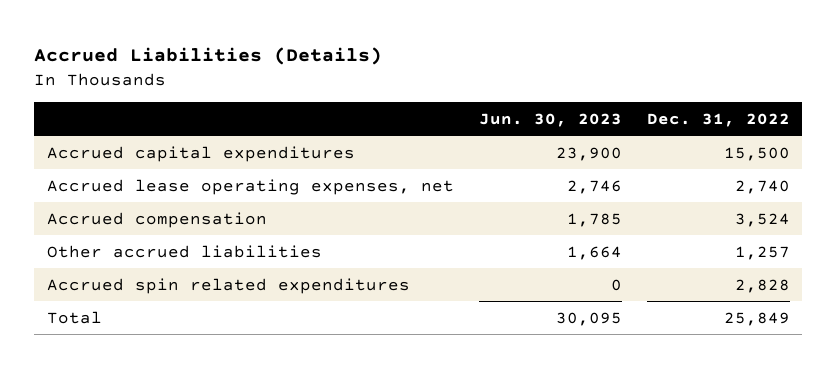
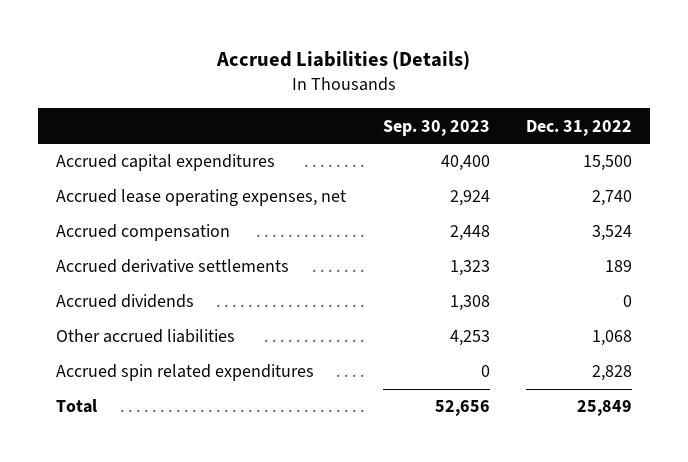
- | Jun. 30, 2023 | Dec. 31, 2022
+ | Sep. 30, 2023 | Dec. 31, 2022
- Other accrued liabilities | 1,664 | 1,257
+ Accrued derivative settlements | 1,323 | 189
+ Accrued dividends | 1,308 | 0
+ Other accrued liabilities | 4,253 | 1,068

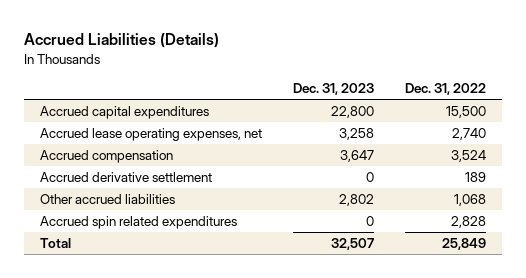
- | Sep. 30, 2023 | Dec. 31, 2022
+ | Dec. 31, 2023 | Dec. 31, 2022
- Accrued derivative settlements | 1,323 | 189
- Accrued dividends | 1,308 | 0
+ Accrued derivative settlement | 0 | 189

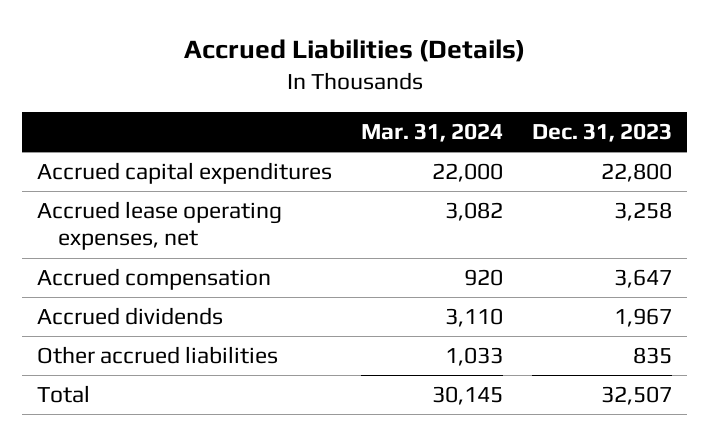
- | Dec. 31, 2023 | Dec. 31, 2022
+ | Mar. 31, 2024 | Dec. 31, 2023
- Accrued derivative settlement | 0 | 189
- Other accrued liabilities | 2,802 | 1,068
- Accrued spin related expenditures | 0 | 2,828
+ Accrued dividends | 3,110 | 1,967
+ Other accrued liabilities | 1,033 | 835

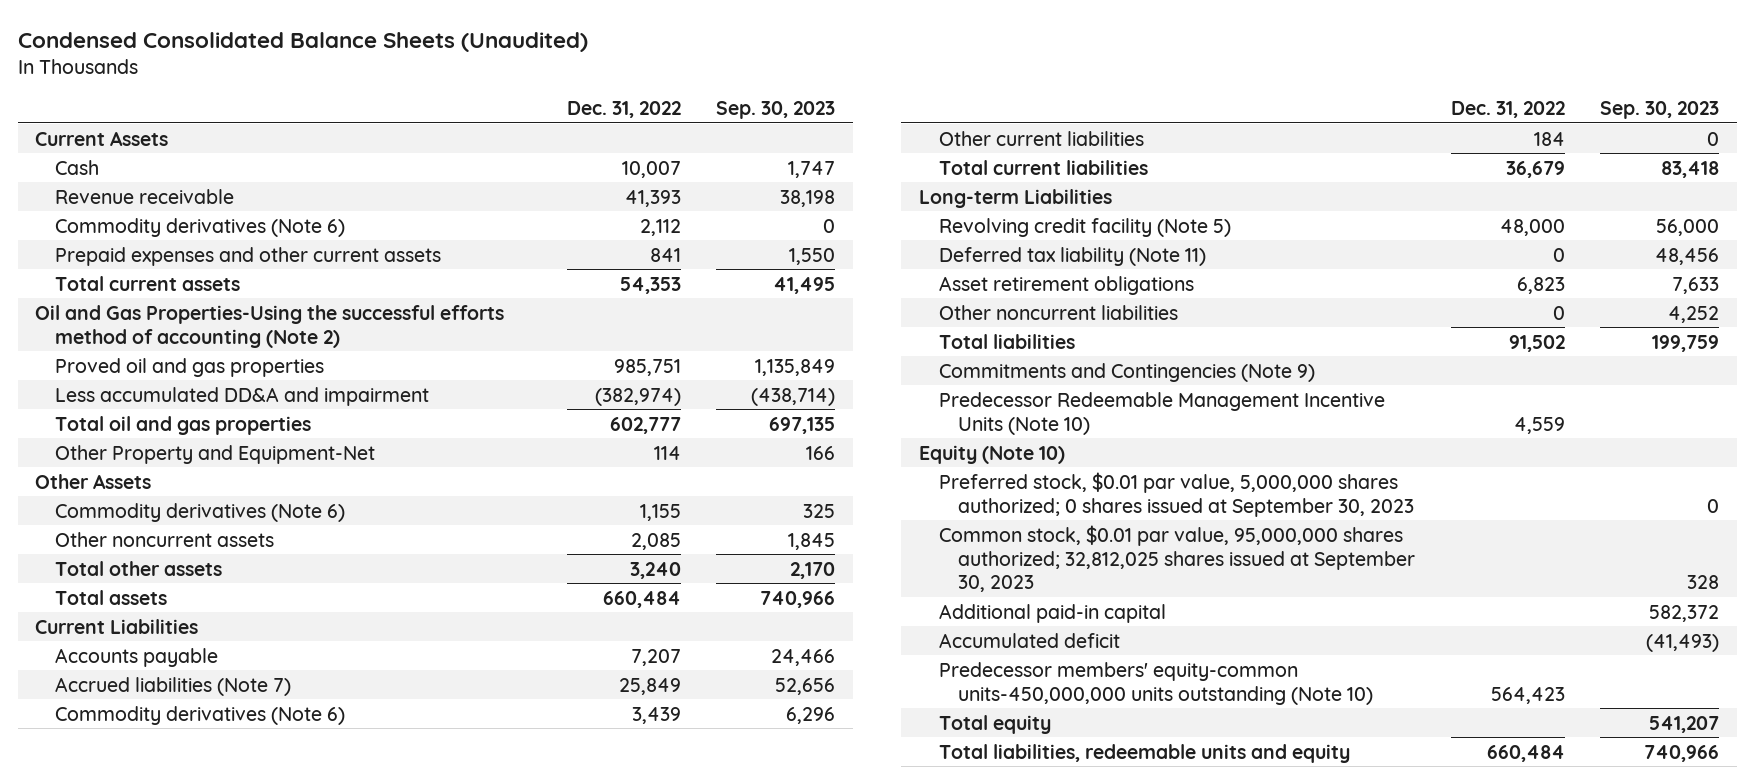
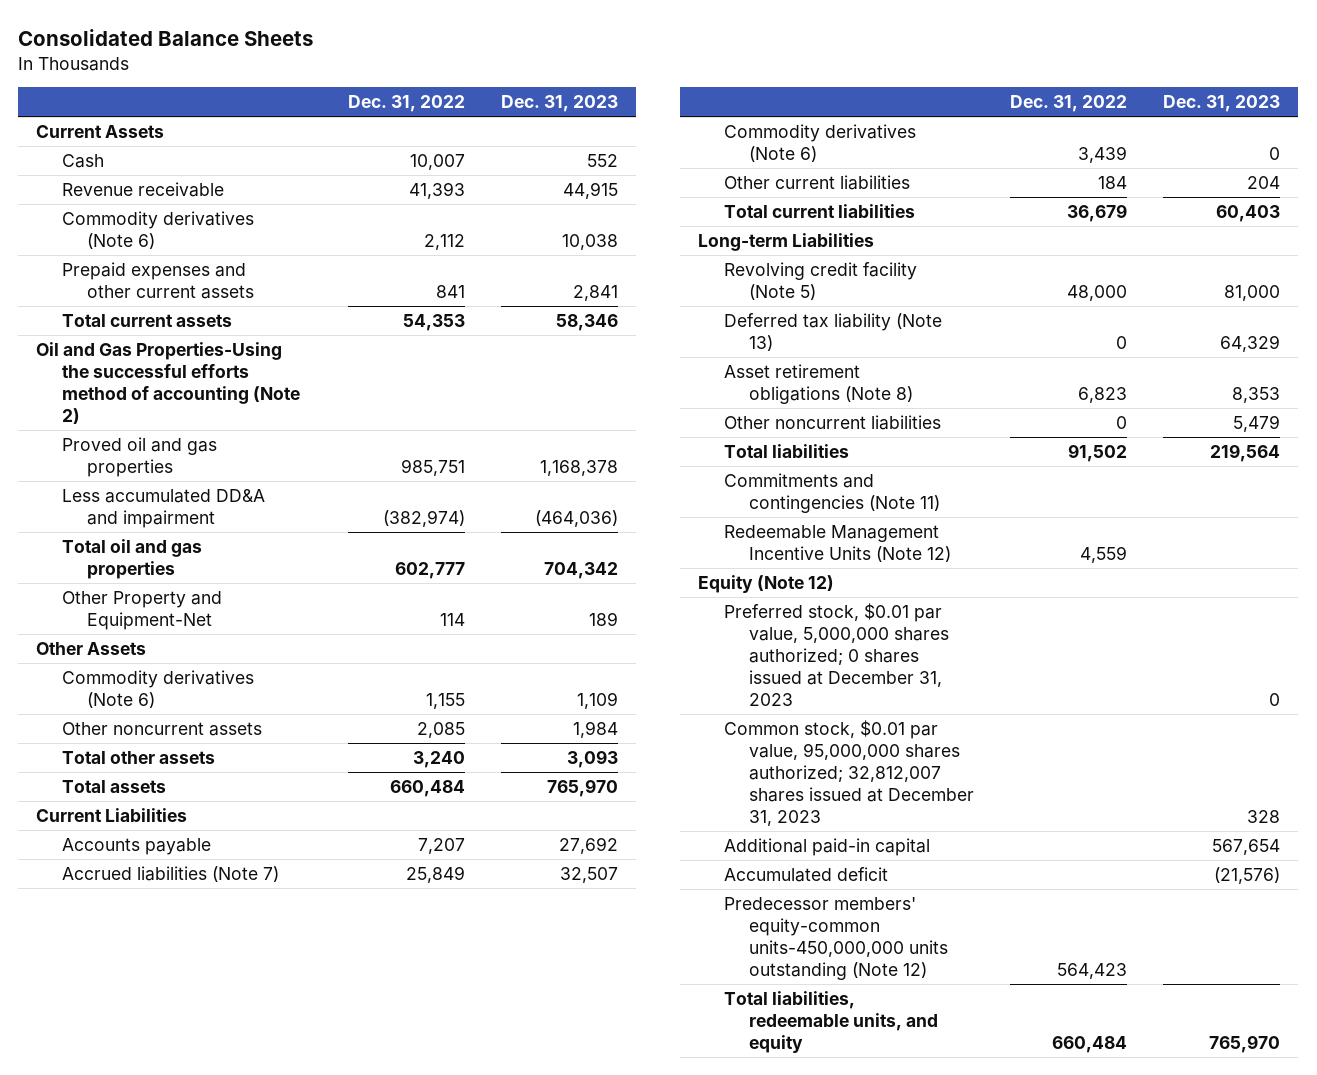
- Condensed Consolidated Balance Sheets (Unaudited)
+ Consolidated Balance Sheets
- | Dec. 31, 2022 | Sep. 30, 2023
+ | Dec. 31, 2022 | Dec. 31, 2023
- Deferred tax liability (Note 11) | 0 | 48,456
- Asset retirement obligations | 6,823 | 7,633
+ Deferred tax liability (Note 13) | 0 | 64,329
+ Asset retirement obligations (Note 8) | 6,823 | 8,353
- Commitments and Contingencies (Note 9)
- Predecessor Redeemable Management Incentive Units (Note 10) | 4,559 |
- Equity (Note 10)
- Preferred stock, $0.01 par value, 5,000,000 shares authorized; 0 shares issued at September 30, 2023 | | 0
- Common stock, $0.01 par value, 95,000,000 shares authorized; 32,812,025 shares issued at September 30, 2023 | | 328
+ Commitments and contingencies (Note 11)
+ Redeemable Management Incentive Units (Note 12) | 4,559 |
+ Equity (Note 12)
+ Preferred stock, $0.01 par value, 5,000,000 shares authorized; 0 shares issued at December 31, 2023 | | 0
+ Common stock, $0.01 par value, 95,000,000 shares authorized; 32,812,007 shares issued at December 31, 2023 | | 328
- Predecessor members' equity-common units-450,000,000 units outstanding (Note 10) | 564,423 |
- Total equity | | 541,207
- Total liabilities, redeemable units and equity | 660,484 | 740,966
+ Predecessor members' equity-common units-450,000,000 units outstanding (Note 12) | 564,423 |
+ Total liabilities, redeemable units, and equity | 660,484 | 765,970

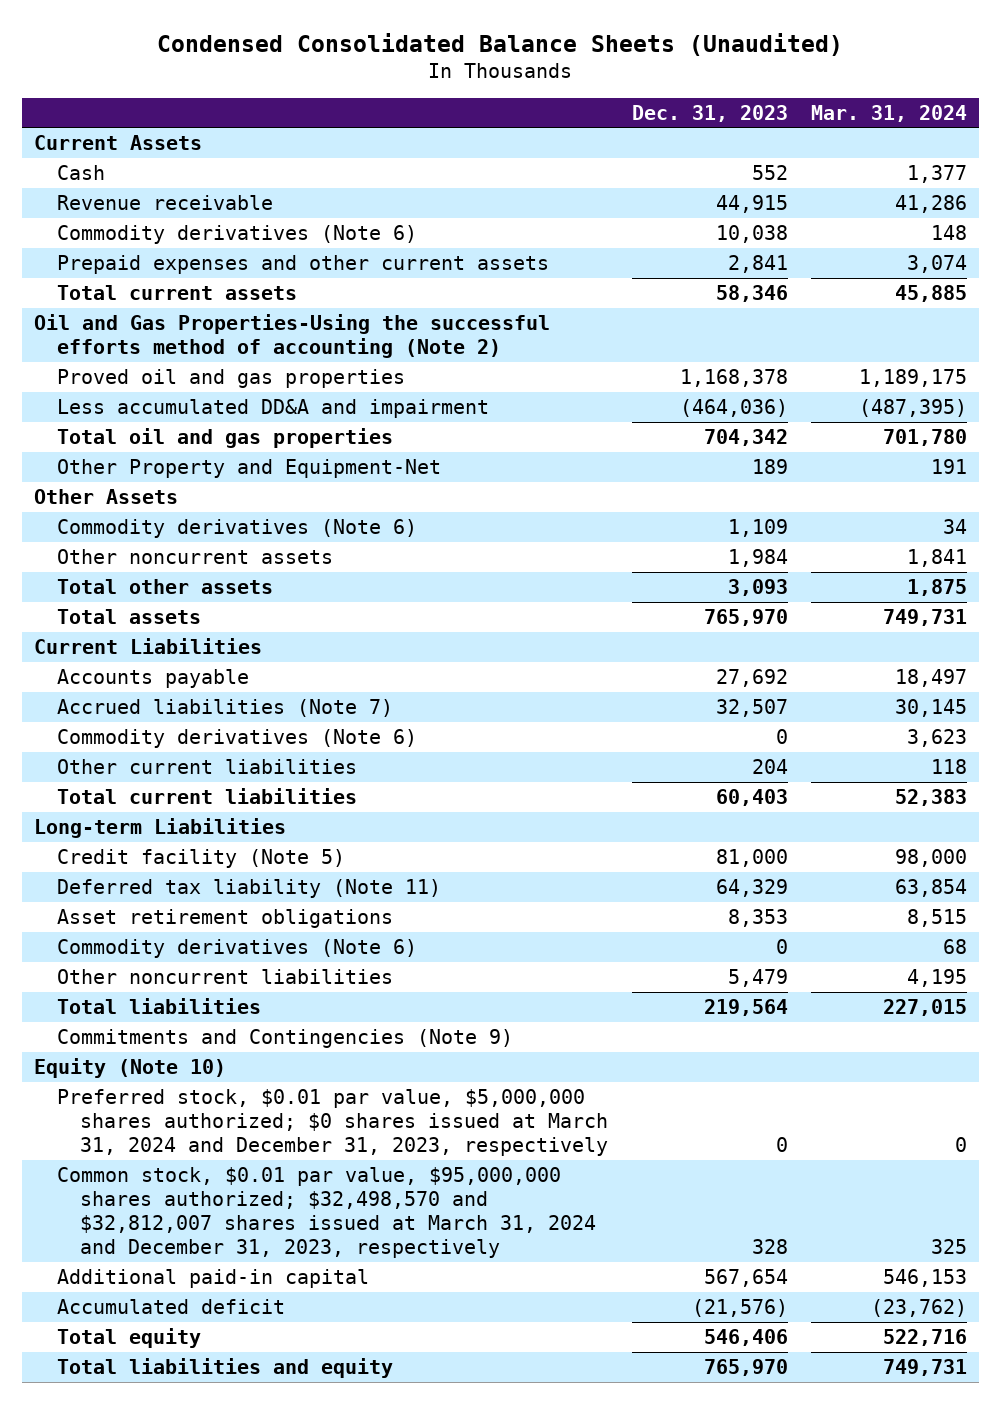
- Consolidated Balance Sheets
+ Condensed Consolidated Balance Sheets (Unaudited)
- | Dec. 31, 2022 | Dec. 31, 2023
+ | Dec. 31, 2023 | Mar. 31, 2024
- Revolving credit facility (Note 5) | 48,000 | 81,000
- Deferred tax liability (Note 13) | 0 | 64,329
- Asset retirement obligations (Note 8) | 6,823 | 8,353
+ Credit facility (Note 5) | 81,000 | 98,000
+ Deferred tax liability (Note 11) | 64,329 | 63,854
+ Asset retirement obligations | 8,353 | 8,515
+ Commodity derivatives (Note 6) | 0 | 68
- Commitments and contingencies (Note 11)
- Redeemable Management Incentive Units (Note 12) | 4,559 |
- Equity (Note 12)
- Preferred stock, $0.01 par value, 5,000,000 shares authorized; 0 shares issued at December 31, 2023 | | 0
- Common stock, $0.01 par value, 95,000,000 shares authorized; 32,812,007 shares issued at December 31, 2023 | | 328
+ Commitments and Contingencies (Note 9)
+ Equity (Note 10)
+ Preferred stock, $0.01 par value, $5,000,000 shares authorized; $0 shares issued at March 31, 2024 and December 31, 2023, respectively | 0 | 0
+ Common stock, $0.01 par value, $95,000,000 shares authorized; $32,498,570 and $32,812,007 shares issued at March 31, 2024 and December 31, 2023, respectively | 328 | 325
- Predecessor members' equity-common units-450,000,000 units outstanding (Note 12) | 564,423 |
- Total liabilities, redeemable units, and equity | 660,484 | 765,970
+ Total equity | 546,406 | 522,716
+ Total liabilities and equity | 765,970 | 749,731

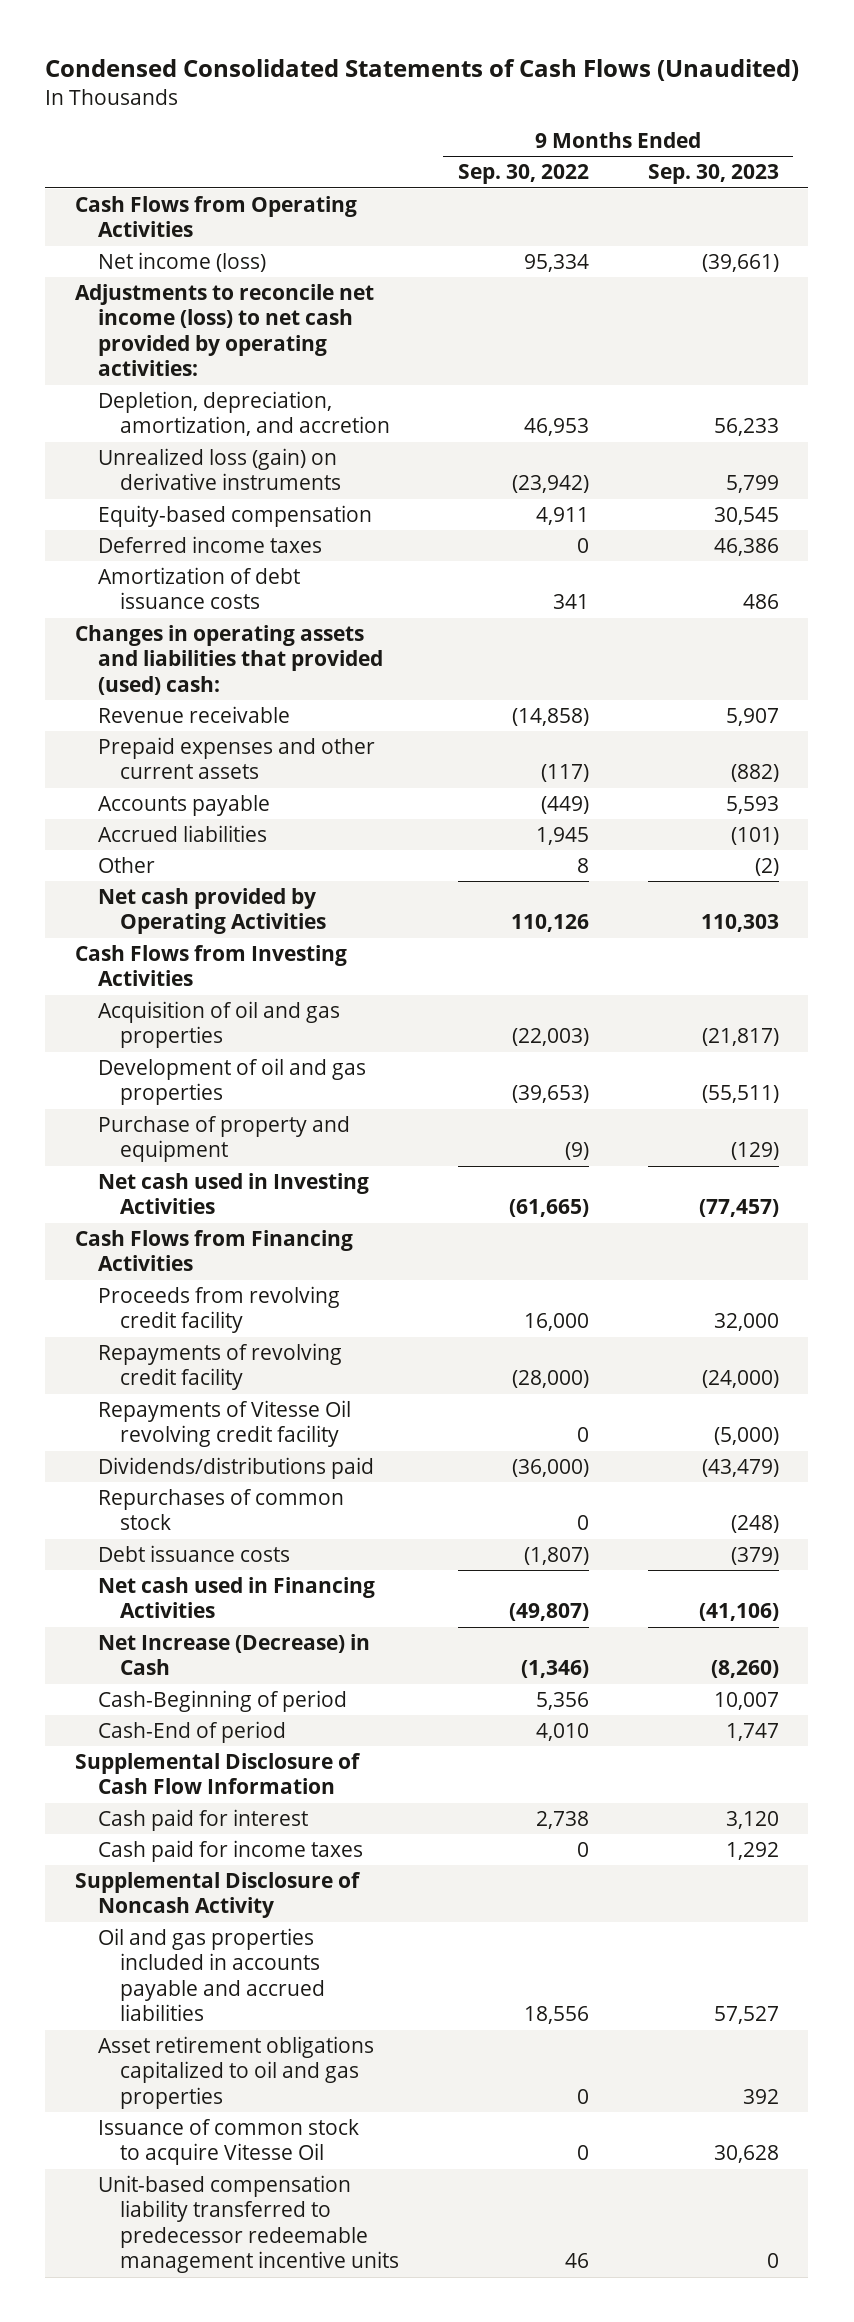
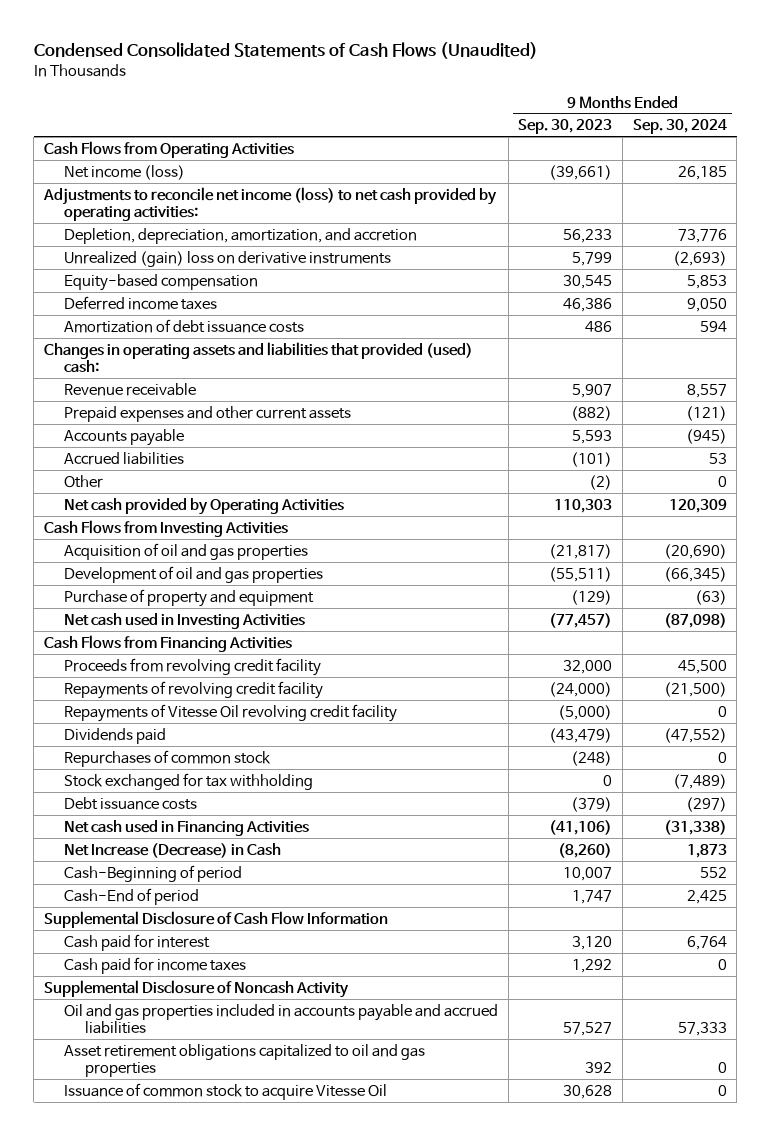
- | 9 Months Ended Sep. 30, 2022 | 9 Months Ended Sep. 30, 2023
+ | 9 Months Ended Sep. 30, 2023 | 9 Months Ended Sep. 30, 2024
- Unrealized loss (gain) on derivative instruments | (23,942) | 5,799
+ Unrealized (gain) loss on derivative instruments | 5,799 | (2,693)
- Dividends/distributions paid | (36,000) | (43,479)
+ Dividends paid | (43,479) | (47,552)
+ Stock exchanged for tax withholding | 0 | (7,489)
- Unit-based compensation liability transferred to predecessor redeemable management incentive units | 46 | 0

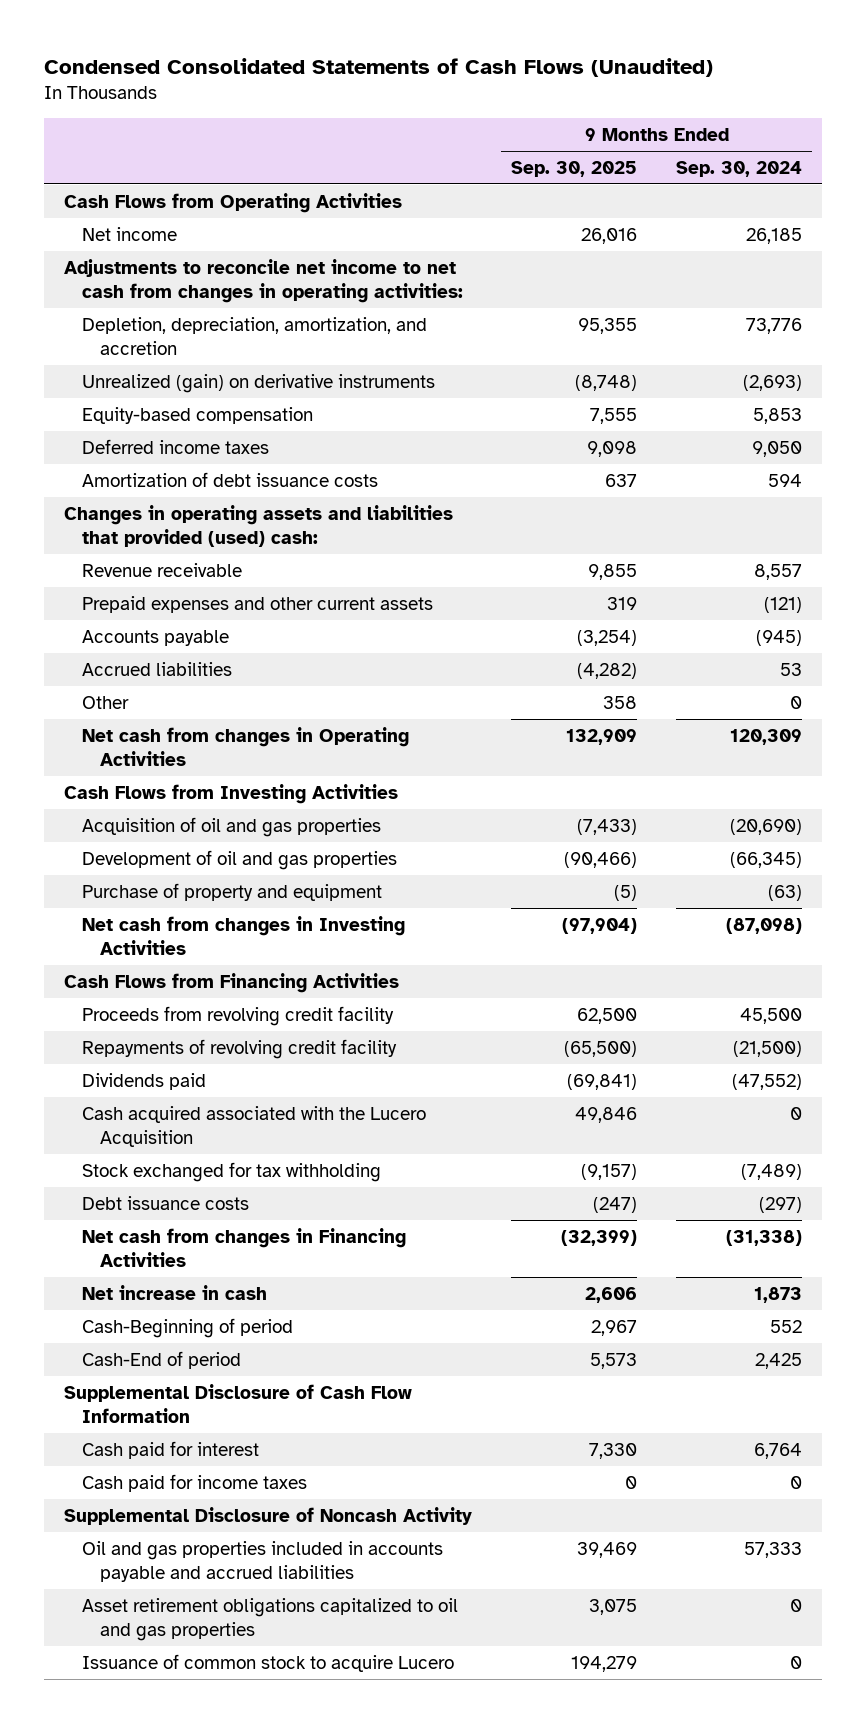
- | 9 Months Ended Sep. 30, 2023 | 9 Months Ended Sep. 30, 2024
+ | 9 Months Ended Sep. 30, 2025 | 9 Months Ended Sep. 30, 2024
- Net income (loss) | (39,661) | 26,185
- Adjustments to reconcile net income (loss) to net cash provided by operating activities:
+ Net income | 26,016 | 26,185
+ Adjustments to reconcile net income to net cash from changes in operating activities:
- Unrealized (gain) loss on derivative instruments | 5,799 | (2,693)
+ Unrealized (gain) on derivative instruments | (8,748) | (2,693)
- Net cash provided by Operating Activities | 110,303 | 120,309
+ Net cash from changes in Operating Activities | 132,909 | 120,309
- Net cash used in Investing Activities | (77,457) | (87,098)
+ Net cash from changes in Investing Activities | (97,904) | (87,098)
- Repayments of Vitesse Oil revolving credit facility | (5,000) | 0
- Repurchases of common stock | (248) | 0
+ Cash acquired associated with the Lucero Acquisition | 49,846 | 0
- Net cash used in Financing Activities | (41,106) | (31,338)
- Net Increase (Decrease) in Cash | (8,260) | 1,873
+ Net cash from changes in Financing Activities | (32,399) | (31,338)
+ Net increase in cash | 2,606 | 1,873
- Issuance of common stock to acquire Vitesse Oil | 30,628 | 0
+ Issuance of common stock to acquire Lucero | 194,279 | 0

